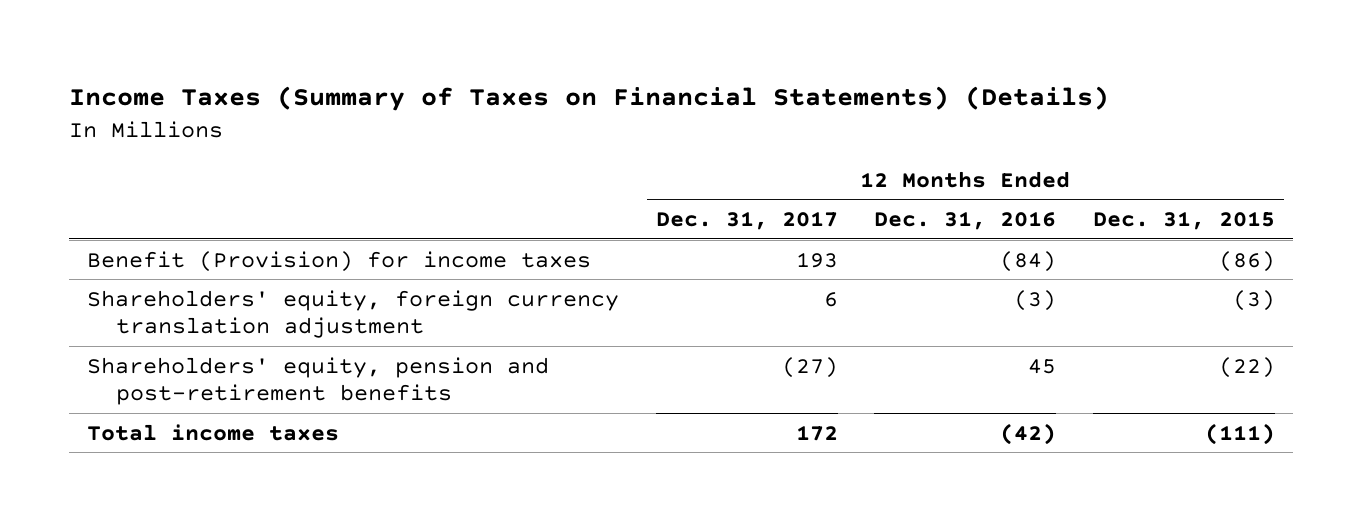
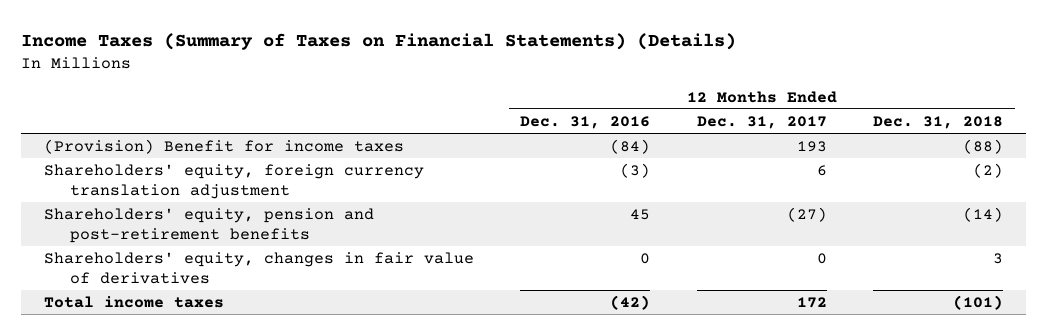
- | 12 Months Ended Dec. 31, 2017 | 12 Months Ended Dec. 31, 2016 | 12 Months Ended Dec. 31, 2015
+ | 12 Months Ended Dec. 31, 2016 | 12 Months Ended Dec. 31, 2017 | 12 Months Ended Dec. 31, 2018
- Benefit (Provision) for income taxes | 193 | (84) | (86)
+ (Provision) Benefit for income taxes | (84) | 193 | (88)
+ Shareholders' equity, changes in fair value of derivatives | 0 | 0 | 3

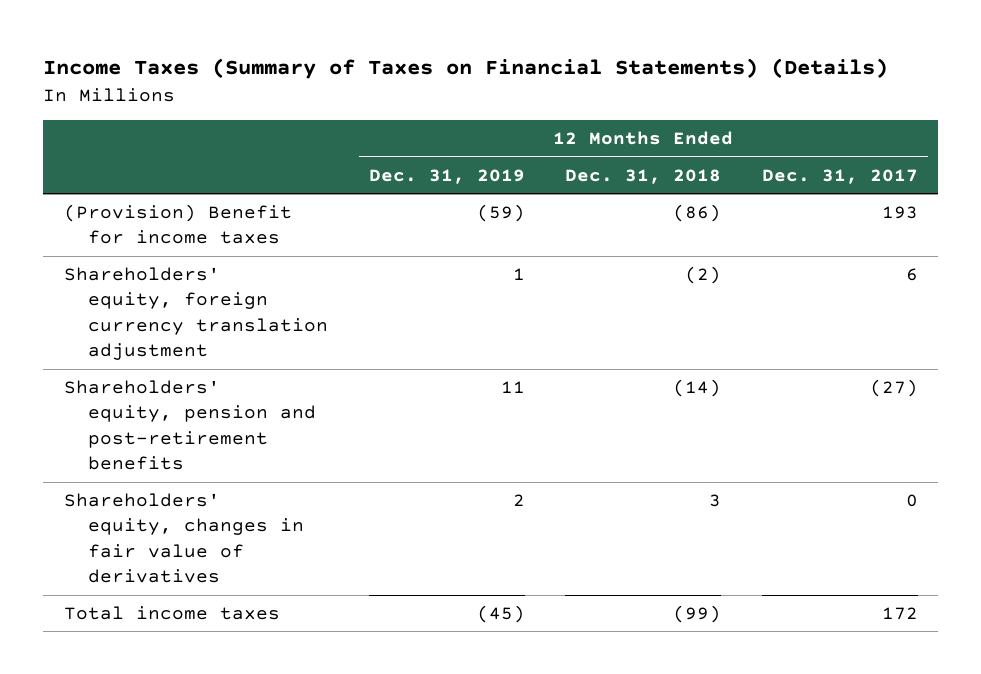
- | 12 Months Ended Dec. 31, 2016 | 12 Months Ended Dec. 31, 2017 | 12 Months Ended Dec. 31, 2018
+ | 12 Months Ended Dec. 31, 2019 | 12 Months Ended Dec. 31, 2018 | 12 Months Ended Dec. 31, 2017
- (Provision) Benefit for income taxes | (84) | 193 | (88)
+ (Provision) Benefit for income taxes | (59) | (86) | 193
- Total income taxes | (42) | 172 | (101)
+ Total income taxes | (45) | (99) | 172

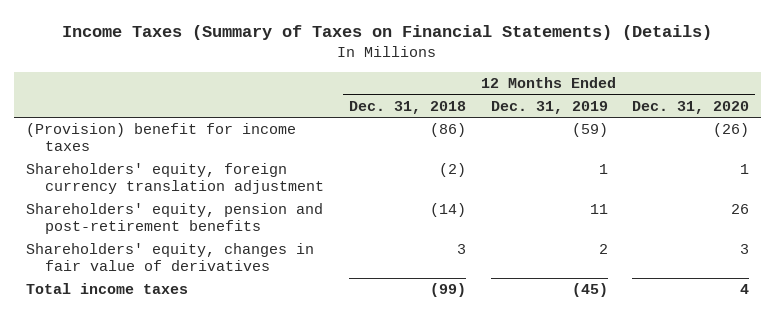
- | 12 Months Ended Dec. 31, 2019 | 12 Months Ended Dec. 31, 2018 | 12 Months Ended Dec. 31, 2017
+ | 12 Months Ended Dec. 31, 2018 | 12 Months Ended Dec. 31, 2019 | 12 Months Ended Dec. 31, 2020
- (Provision) Benefit for income taxes | (59) | (86) | 193
+ (Provision) benefit for income taxes | (86) | (59) | (26)

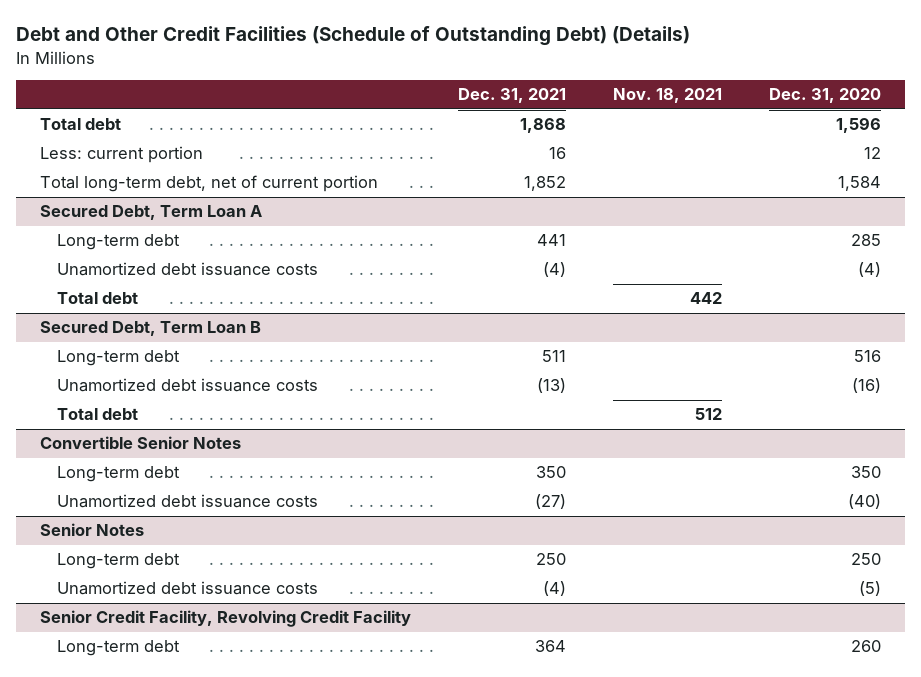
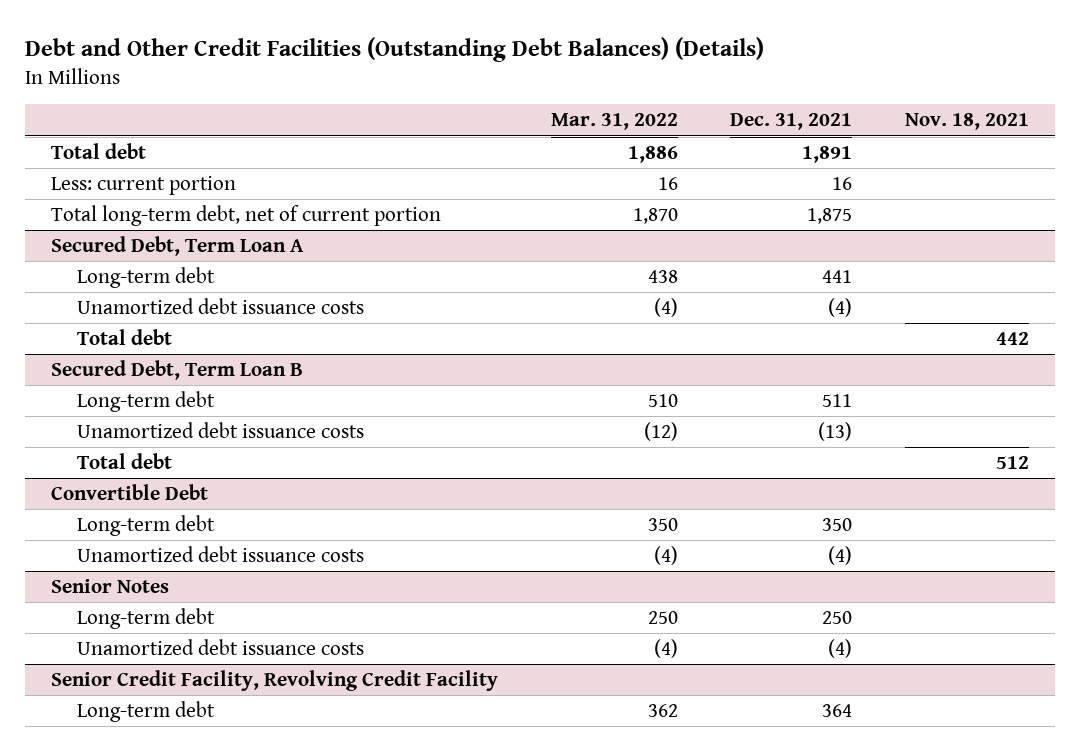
- Debt and Other Credit Facilities (Schedule of Outstanding Debt) (Details)
+ Debt and Other Credit Facilities (Outstanding Debt Balances) (Details)
- | Dec. 31, 2021 | Nov. 18, 2021 | Dec. 31, 2020
+ | Mar. 31, 2022 | Dec. 31, 2021 | Nov. 18, 2021
- Total debt | 1,868 | | 1,596
+ Total debt | 1,886 | 1,891 |
- Total long-term debt, net of current portion | 1,852 | | 1,584
+ Total long-term debt, net of current portion | 1,870 | 1,875 |
- Convertible Senior Notes
+ Convertible Debt
- Unamortized debt issuance costs | (27) | | (40)
+ Unamortized debt issuance costs | (4) | (4) |

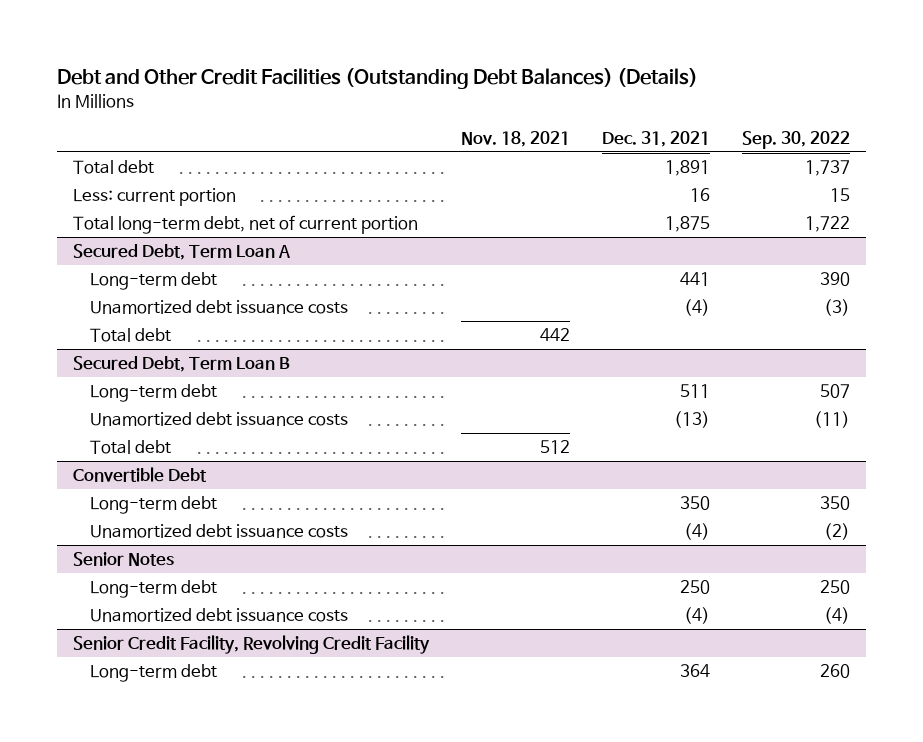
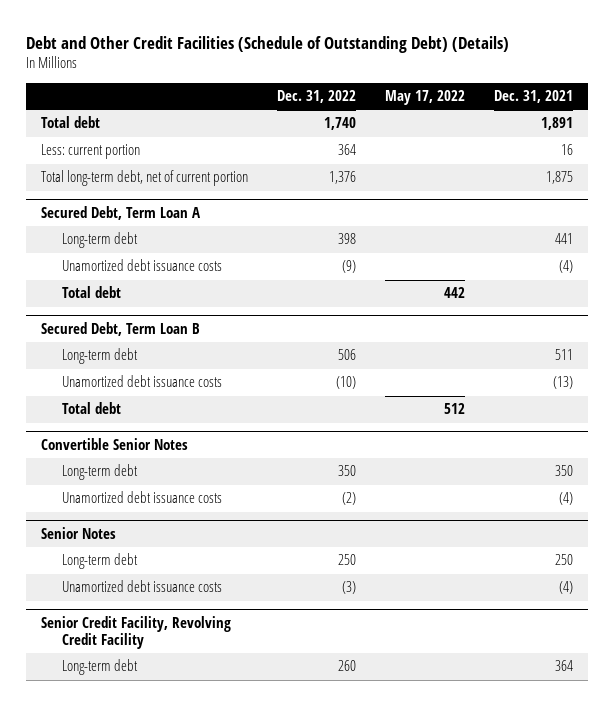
- Debt and Other Credit Facilities (Outstanding Debt Balances) (Details)
+ Debt and Other Credit Facilities (Schedule of Outstanding Debt) (Details)
- | Nov. 18, 2021 | Dec. 31, 2021 | Sep. 30, 2022
+ | Dec. 31, 2022 | May 17, 2022 | Dec. 31, 2021
- Convertible Debt
+ Convertible Senior Notes

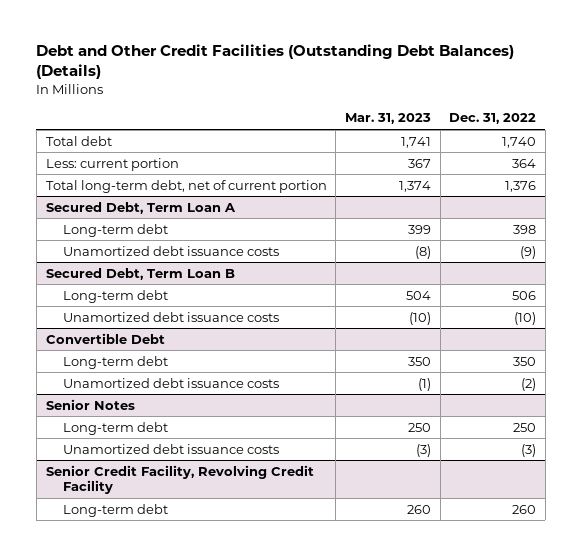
- Debt and Other Credit Facilities (Schedule of Outstanding Debt) (Details)
+ Debt and Other Credit Facilities (Outstanding Debt Balances) (Details)
- | Dec. 31, 2022 | May 17, 2022 | Dec. 31, 2021
+ | Mar. 31, 2023 | Dec. 31, 2022
@ Secured Debt, Term Loan A
- Total debt | | 442 |
@ Secured Debt, Term Loan B
- Total debt | | 512 |
- Convertible Senior Notes
+ Convertible Debt

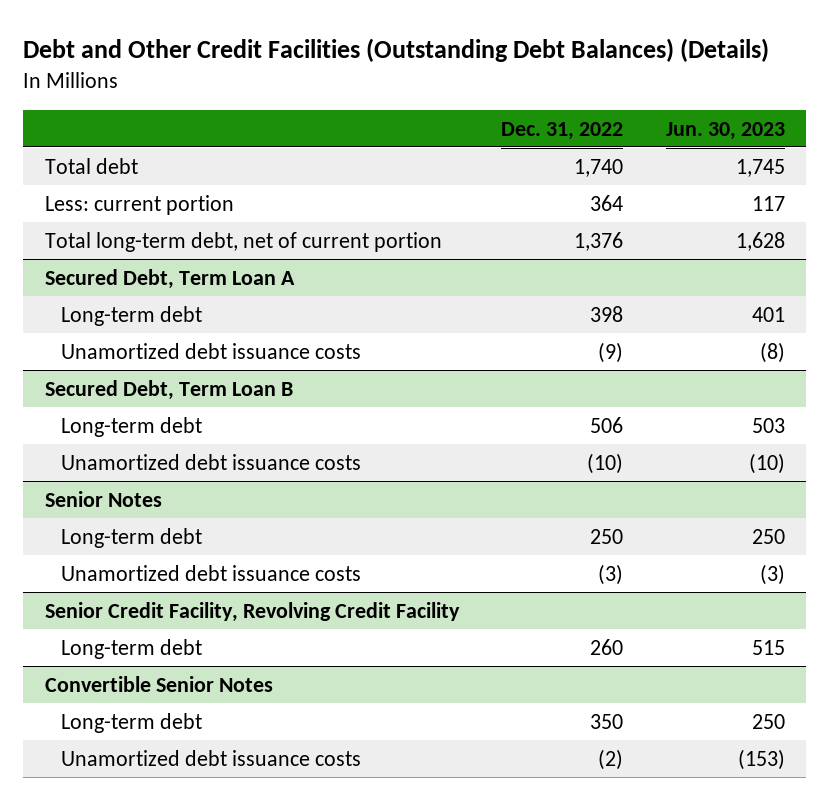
- | Mar. 31, 2023 | Dec. 31, 2022
+ | Dec. 31, 2022 | Jun. 30, 2023
- Convertible Debt
- Long-term debt | 350 | 350
- Unamortized debt issuance costs | (1) | (2)
+ Convertible Senior Notes
+ Long-term debt | 350 | 250
+ Unamortized debt issuance costs | (2) | (153)

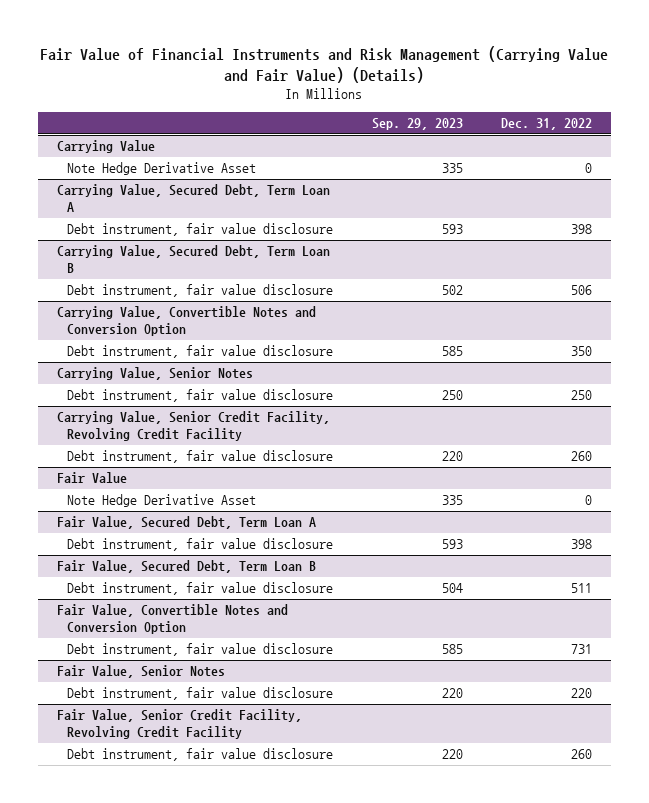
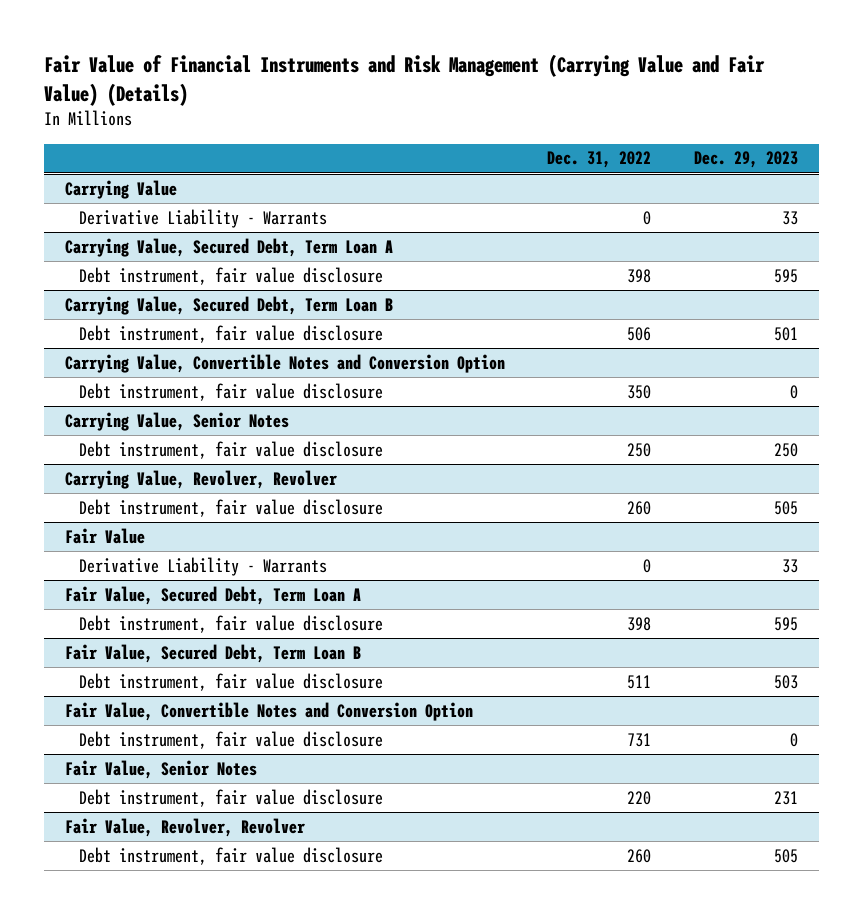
- | Sep. 29, 2023 | Dec. 31, 2022
+ | Dec. 31, 2022 | Dec. 29, 2023
@ Carrying Value
- Note Hedge Derivative Asset | 335 | 0
+ Derivative Liability - Warrants | 0 | 33
- Carrying Value, Senior Credit Facility, Revolving Credit Facility
+ Carrying Value, Revolver, Revolver
@ Fair Value
- Note Hedge Derivative Asset | 335 | 0
+ Derivative Liability - Warrants | 0 | 33
- Fair Value, Senior Credit Facility, Revolving Credit Facility
+ Fair Value, Revolver, Revolver

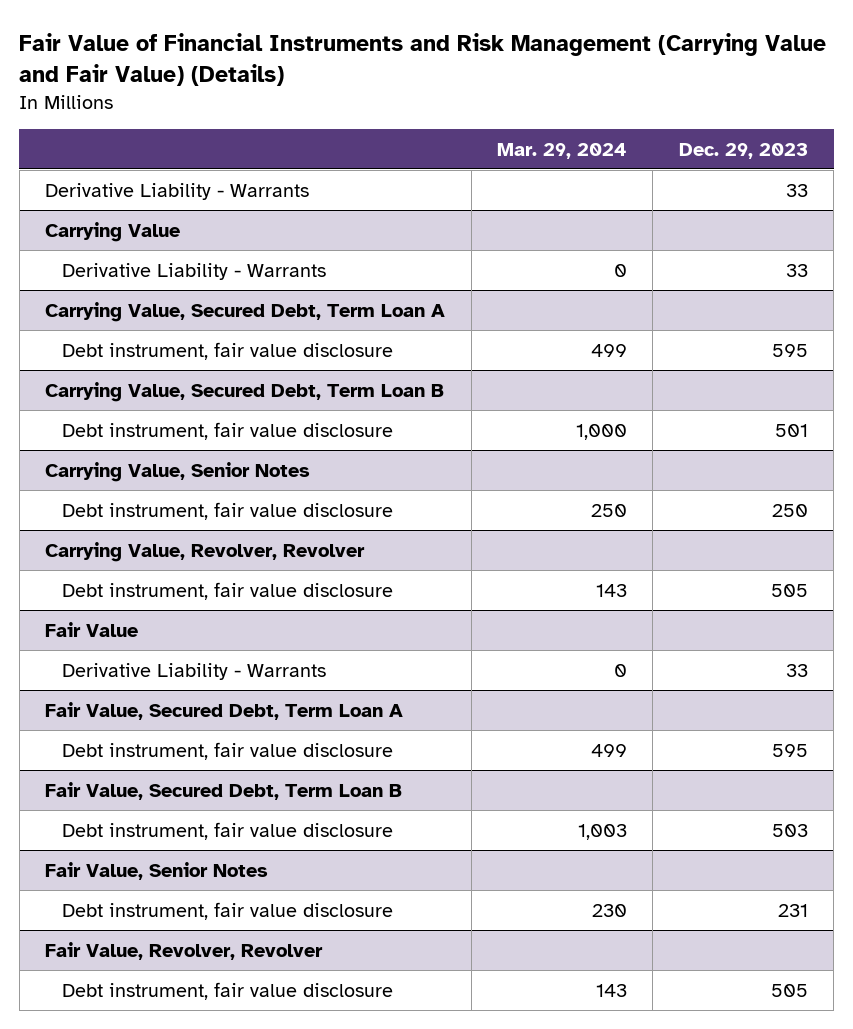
- | Dec. 31, 2022 | Dec. 29, 2023
+ | Mar. 29, 2024 | Dec. 29, 2023
+ Derivative Liability - Warrants | | 33
- Carrying Value, Convertible Notes and Conversion Option
- Debt instrument, fair value disclosure | 350 | 0
- Fair Value, Convertible Notes and Conversion Option
- Debt instrument, fair value disclosure | 731 | 0

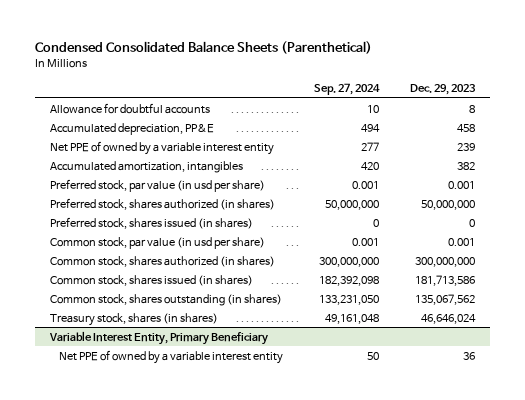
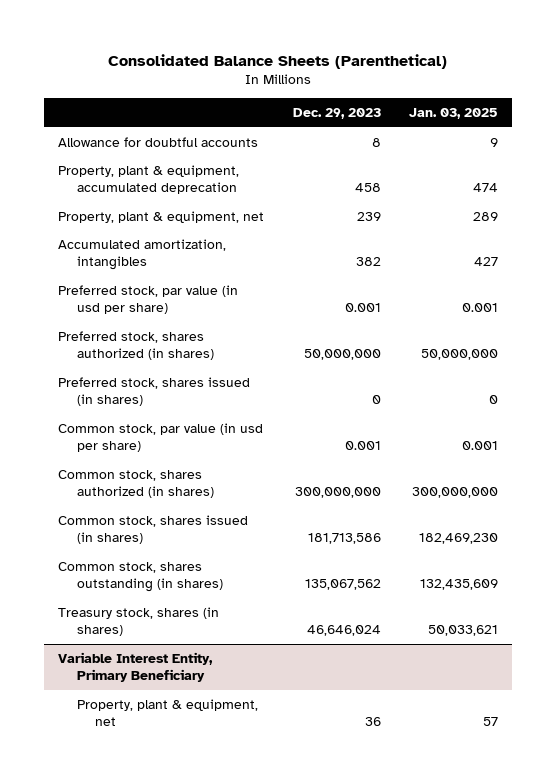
- Condensed Consolidated Balance Sheets (Parenthetical)
+ Consolidated Balance Sheets (Parenthetical)
- | Sep. 27, 2024 | Dec. 29, 2023
+ | Dec. 29, 2023 | Jan. 03, 2025
- Accumulated depreciation, PP&E | 494 | 458
- Net PPE of owned by a variable interest entity | 277 | 239
+ Property, plant & equipment, accumulated deprecation | 458 | 474
+ Property, plant & equipment, net | 239 | 289
@ Variable Interest Entity, Primary Beneficiary
- Net PPE of owned by a variable interest entity | 50 | 36
+ Property, plant & equipment, net | 36 | 57

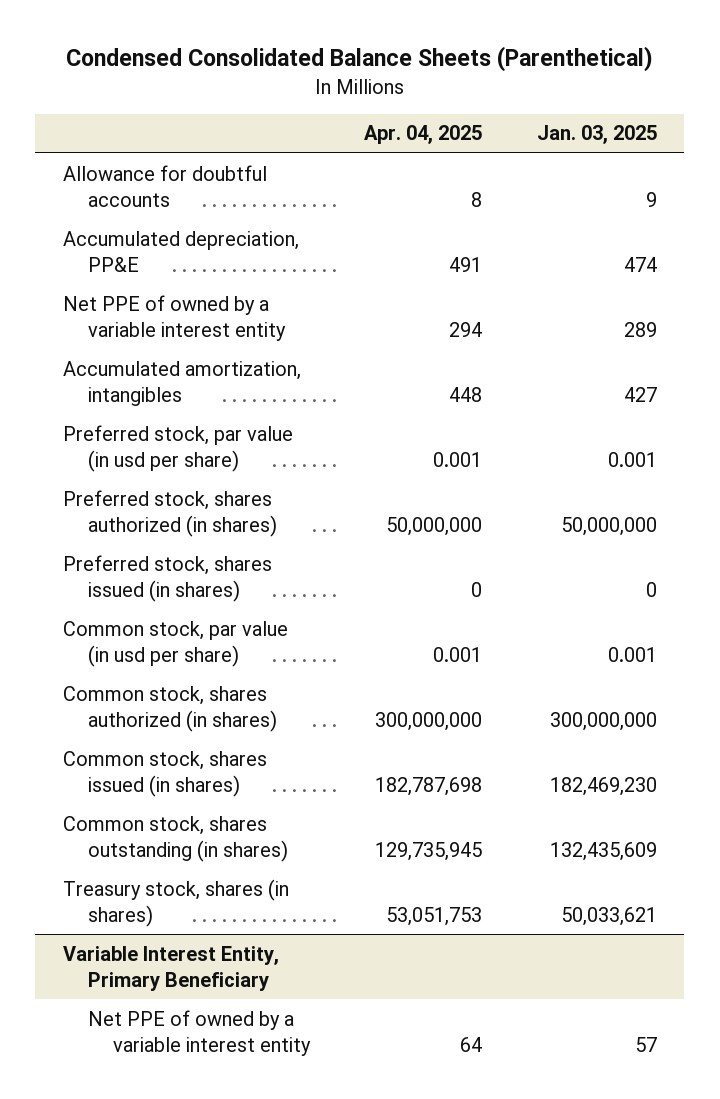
- Consolidated Balance Sheets (Parenthetical)
+ Condensed Consolidated Balance Sheets (Parenthetical)
- | Dec. 29, 2023 | Jan. 03, 2025
+ | Apr. 04, 2025 | Jan. 03, 2025
- Property, plant & equipment, accumulated deprecation | 458 | 474
- Property, plant & equipment, net | 239 | 289
+ Accumulated depreciation, PP&E | 491 | 474
+ Net PPE of owned by a variable interest entity | 294 | 289
@ Variable Interest Entity, Primary Beneficiary
- Property, plant & equipment, net | 36 | 57
+ Net PPE of owned by a variable interest entity | 64 | 57

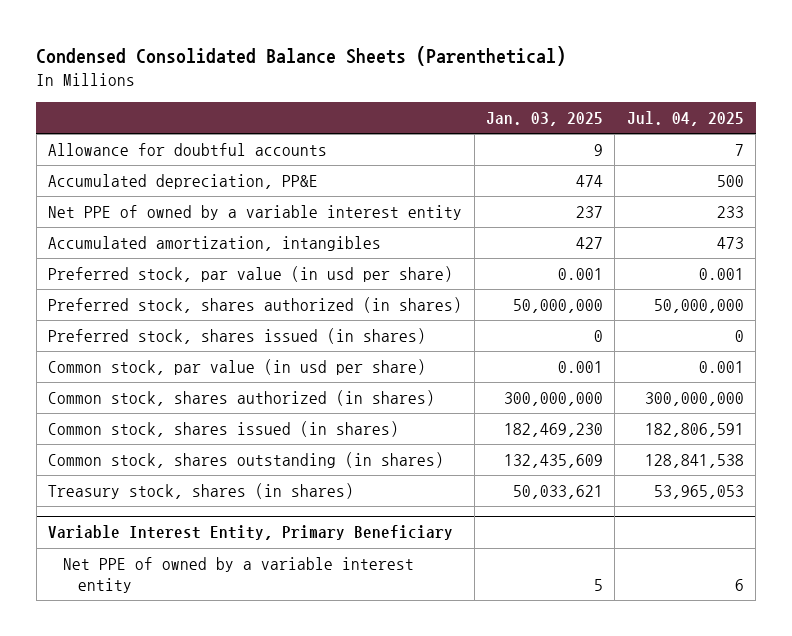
- | Apr. 04, 2025 | Jan. 03, 2025
+ | Jan. 03, 2025 | Jul. 04, 2025
- Net PPE of owned by a variable interest entity | 294 | 289
+ Net PPE of owned by a variable interest entity | 237 | 233
@ Variable Interest Entity, Primary Beneficiary
- Net PPE of owned by a variable interest entity | 64 | 57
+ Net PPE of owned by a variable interest entity | 5 | 6

